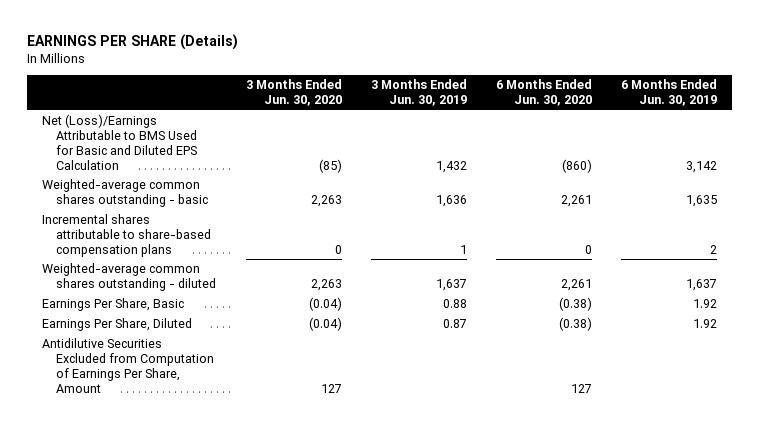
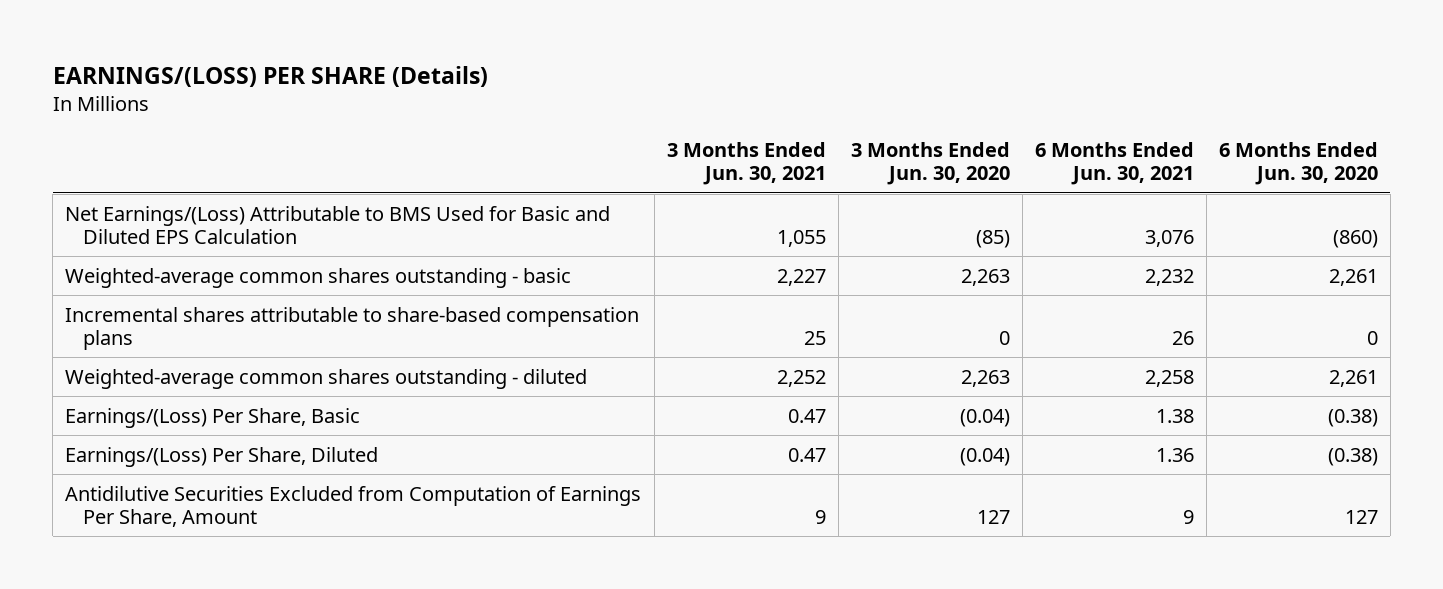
- EARNINGS PER SHARE (Details)
+ EARNINGS/(LOSS) PER SHARE (Details)
- | 3 Months Ended Jun. 30, 2020 | 3 Months Ended Jun. 30, 2019 | 6 Months Ended Jun. 30, 2020 | 6 Months Ended Jun. 30, 2019
+ | 3 Months Ended Jun. 30, 2021 | 3 Months Ended Jun. 30, 2020 | 6 Months Ended Jun. 30, 2021 | 6 Months Ended Jun. 30, 2020
- Net (Loss)/Earnings Attributable to BMS Used for Basic and Diluted EPS Calculation | (85) | 1,432 | (860) | 3,142
+ Net Earnings/(Loss) Attributable to BMS Used for Basic and Diluted EPS Calculation | 1,055 | (85) | 3,076 | (860)
- Earnings Per Share, Basic | (0.04) | 0.88 | (0.38) | 1.92
- Earnings Per Share, Diluted | (0.04) | 0.87 | (0.38) | 1.92
+ Earnings/(Loss) Per Share, Basic | 0.47 | (0.04) | 1.38 | (0.38)
+ Earnings/(Loss) Per Share, Diluted | 0.47 | (0.04) | 1.36 | (0.38)

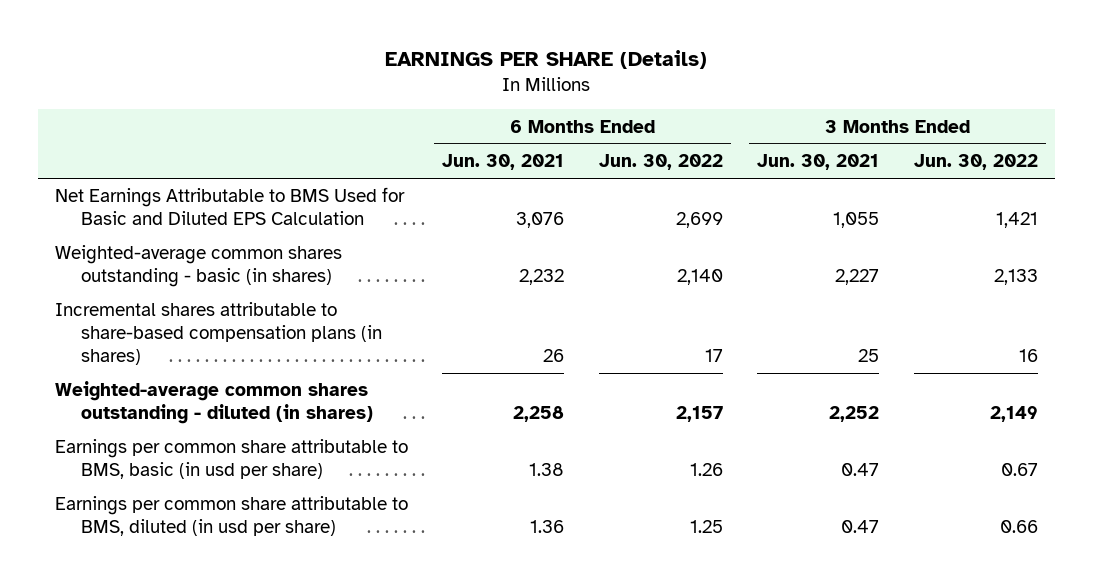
- EARNINGS/(LOSS) PER SHARE (Details)
+ EARNINGS PER SHARE (Details)
- | 3 Months Ended Jun. 30, 2021 | 3 Months Ended Jun. 30, 2020 | 6 Months Ended Jun. 30, 2021 | 6 Months Ended Jun. 30, 2020
+ | 6 Months Ended Jun. 30, 2021 | 6 Months Ended Jun. 30, 2022 | 3 Months Ended Jun. 30, 2021 | 3 Months Ended Jun. 30, 2022
- Net Earnings/(Loss) Attributable to BMS Used for Basic and Diluted EPS Calculation | 1,055 | (85) | 3,076 | (860)
- Weighted-average common shares outstanding - basic | 2,227 | 2,263 | 2,232 | 2,261
- Incremental shares attributable to share-based compensation plans | 25 | 0 | 26 | 0
- Weighted-average common shares outstanding - diluted | 2,252 | 2,263 | 2,258 | 2,261
- Earnings/(Loss) Per Share, Basic | 0.47 | (0.04) | 1.38 | (0.38)
- Earnings/(Loss) Per Share, Diluted | 0.47 | (0.04) | 1.36 | (0.38)
- Antidilutive Securities Excluded from Computation of Earnings Per Share, Amount | 9 | 127 | 9 | 127
+ Net Earnings Attributable to BMS Used for Basic and Diluted EPS Calculation | 3,076 | 2,699 | 1,055 | 1,421
+ Weighted-average common shares outstanding - basic (in shares) | 2,232 | 2,140 | 2,227 | 2,133
+ Incremental shares attributable to share-based compensation plans (in shares) | 26 | 17 | 25 | 16
+ Weighted-average common shares outstanding - diluted (in shares) | 2,258 | 2,157 | 2,252 | 2,149
+ Earnings per common share attributable to BMS, basic (in usd per share) | 1.38 | 1.26 | 0.47 | 0.67
+ Earnings per common share attributable to BMS, diluted (in usd per share) | 1.36 | 1.25 | 0.47 | 0.66

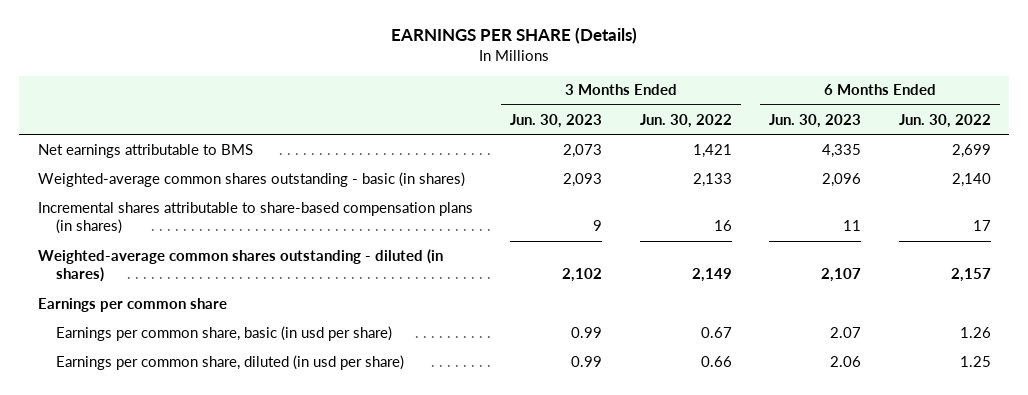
- | 6 Months Ended Jun. 30, 2021 | 6 Months Ended Jun. 30, 2022 | 3 Months Ended Jun. 30, 2021 | 3 Months Ended Jun. 30, 2022
+ | 3 Months Ended Jun. 30, 2023 | 3 Months Ended Jun. 30, 2022 | 6 Months Ended Jun. 30, 2023 | 6 Months Ended Jun. 30, 2022
- Net Earnings Attributable to BMS Used for Basic and Diluted EPS Calculation | 3,076 | 2,699 | 1,055 | 1,421
+ Net earnings attributable to BMS | 2,073 | 1,421 | 4,335 | 2,699
- Earnings per common share attributable to BMS, basic (in usd per share) | 1.38 | 1.26 | 0.47 | 0.67
- Earnings per common share attributable to BMS, diluted (in usd per share) | 1.36 | 1.25 | 0.47 | 0.66
+ Earnings per common share
+ Earnings per common share, basic (in usd per share) | 0.99 | 0.67 | 2.07 | 1.26
+ Earnings per common share, diluted (in usd per share) | 0.99 | 0.66 | 2.06 | 1.25

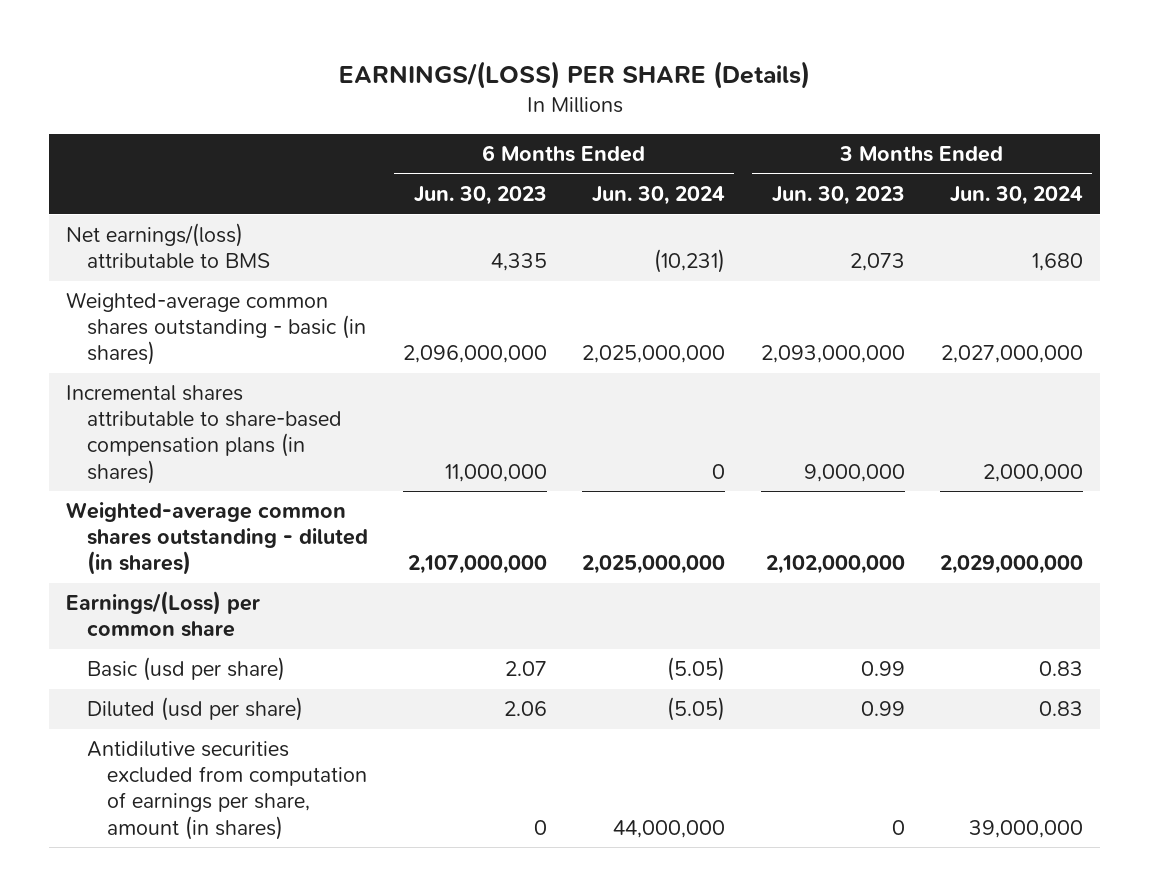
- EARNINGS PER SHARE (Details)
+ EARNINGS/(LOSS) PER SHARE (Details)
- | 3 Months Ended Jun. 30, 2023 | 3 Months Ended Jun. 30, 2022 | 6 Months Ended Jun. 30, 2023 | 6 Months Ended Jun. 30, 2022
+ | 6 Months Ended Jun. 30, 2023 | 6 Months Ended Jun. 30, 2024 | 3 Months Ended Jun. 30, 2023 | 3 Months Ended Jun. 30, 2024
- Net earnings attributable to BMS | 2,073 | 1,421 | 4,335 | 2,699
- Weighted-average common shares outstanding - basic (in shares) | 2,093 | 2,133 | 2,096 | 2,140
- Incremental shares attributable to share-based compensation plans (in shares) | 9 | 16 | 11 | 17
- Weighted-average common shares outstanding - diluted (in shares) | 2,102 | 2,149 | 2,107 | 2,157
- Earnings per common share
- Earnings per common share, basic (in usd per share) | 0.99 | 0.67 | 2.07 | 1.26
- Earnings per common share, diluted (in usd per share) | 0.99 | 0.66 | 2.06 | 1.25
+ Net earnings/(loss) attributable to BMS | 4,335 | (10,231) | 2,073 | 1,680
+ Weighted-average common shares outstanding - basic (in shares) | 2,096,000,000 | 2,025,000,000 | 2,093,000,000 | 2,027,000,000
+ Incremental shares attributable to share-based compensation plans (in shares) | 11,000,000 | 0 | 9,000,000 | 2,000,000
+ Weighted-average common shares outstanding - diluted (in shares) | 2,107,000,000 | 2,025,000,000 | 2,102,000,000 | 2,029,000,000
+ Earnings/(Loss) per common share
+ Basic (usd per share) | 2.07 | (5.05) | 0.99 | 0.83
+ Diluted (usd per share) | 2.06 | (5.05) | 0.99 | 0.83
+ Antidilutive securities excluded from computation of earnings per share, amount (in shares) | 0 | 44,000,000 | 0 | 39,000,000

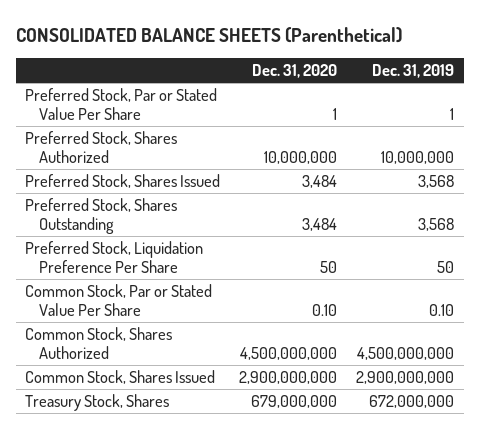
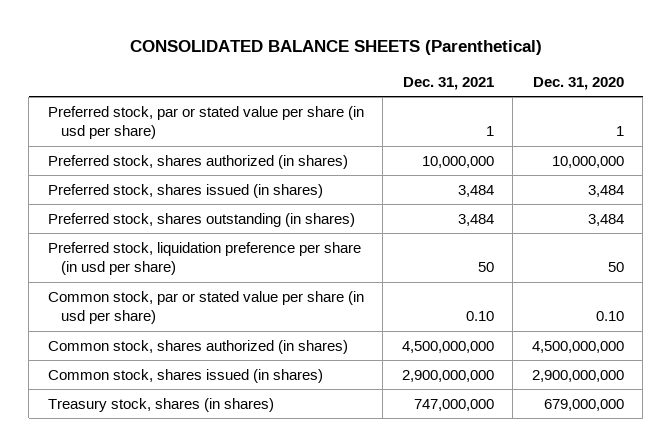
- | Dec. 31, 2020 | Dec. 31, 2019
+ | Dec. 31, 2021 | Dec. 31, 2020
- Preferred Stock, Par or Stated Value Per Share | 1 | 1
- Preferred Stock, Shares Authorized | 10,000,000 | 10,000,000
- Preferred Stock, Shares Issued | 3,484 | 3,568
- Preferred Stock, Shares Outstanding | 3,484 | 3,568
- Preferred Stock, Liquidation Preference Per Share | 50 | 50
- Common Stock, Par or Stated Value Per Share | 0.10 | 0.10
- Common Stock, Shares Authorized | 4,500,000,000 | 4,500,000,000
- Common Stock, Shares Issued | 2,900,000,000 | 2,900,000,000
- Treasury Stock, Shares | 679,000,000 | 672,000,000
+ Preferred stock, par or stated value per share (in usd per share) | 1 | 1
+ Preferred stock, shares authorized (in shares) | 10,000,000 | 10,000,000
+ Preferred stock, shares issued (in shares) | 3,484 | 3,484
+ Preferred stock, shares outstanding (in shares) | 3,484 | 3,484
+ Preferred stock, liquidation preference per share (in usd per share) | 50 | 50
+ Common stock, par or stated value per share (in usd per share) | 0.10 | 0.10
+ Common stock, shares authorized (in shares) | 4,500,000,000 | 4,500,000,000
+ Common stock, shares issued (in shares) | 2,900,000,000 | 2,900,000,000
+ Treasury stock, shares (in shares) | 747,000,000 | 679,000,000

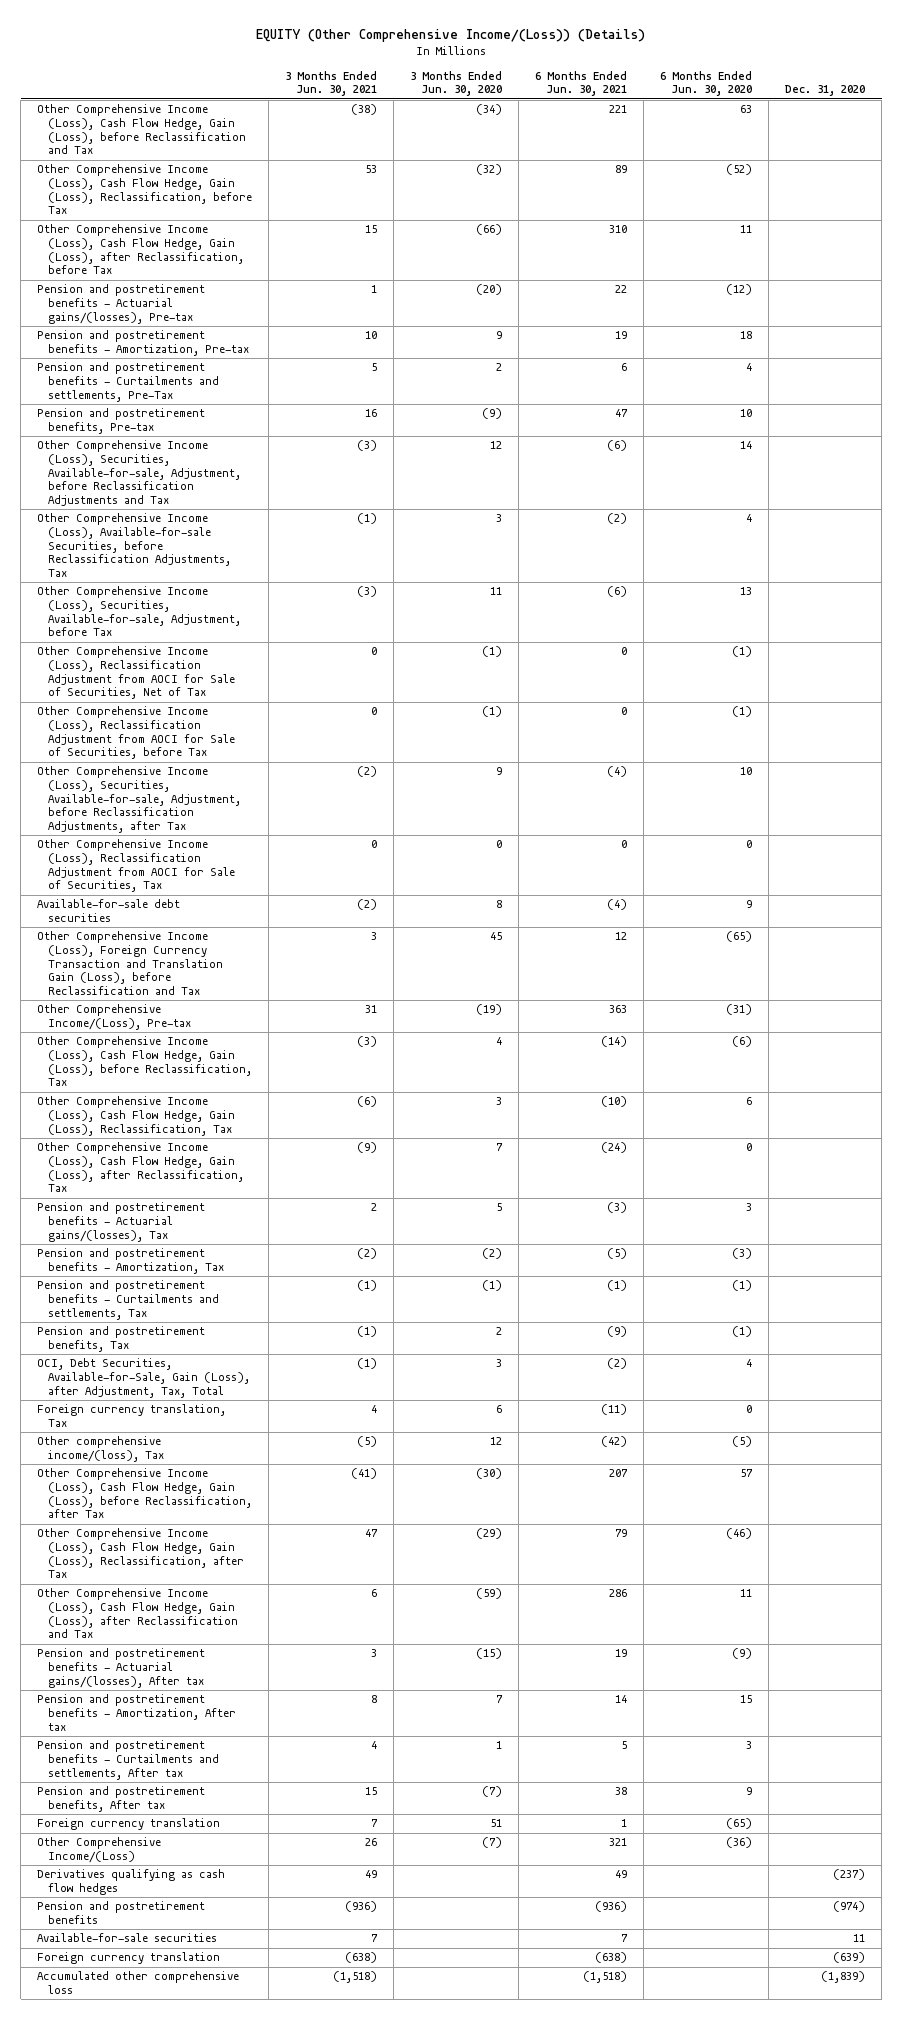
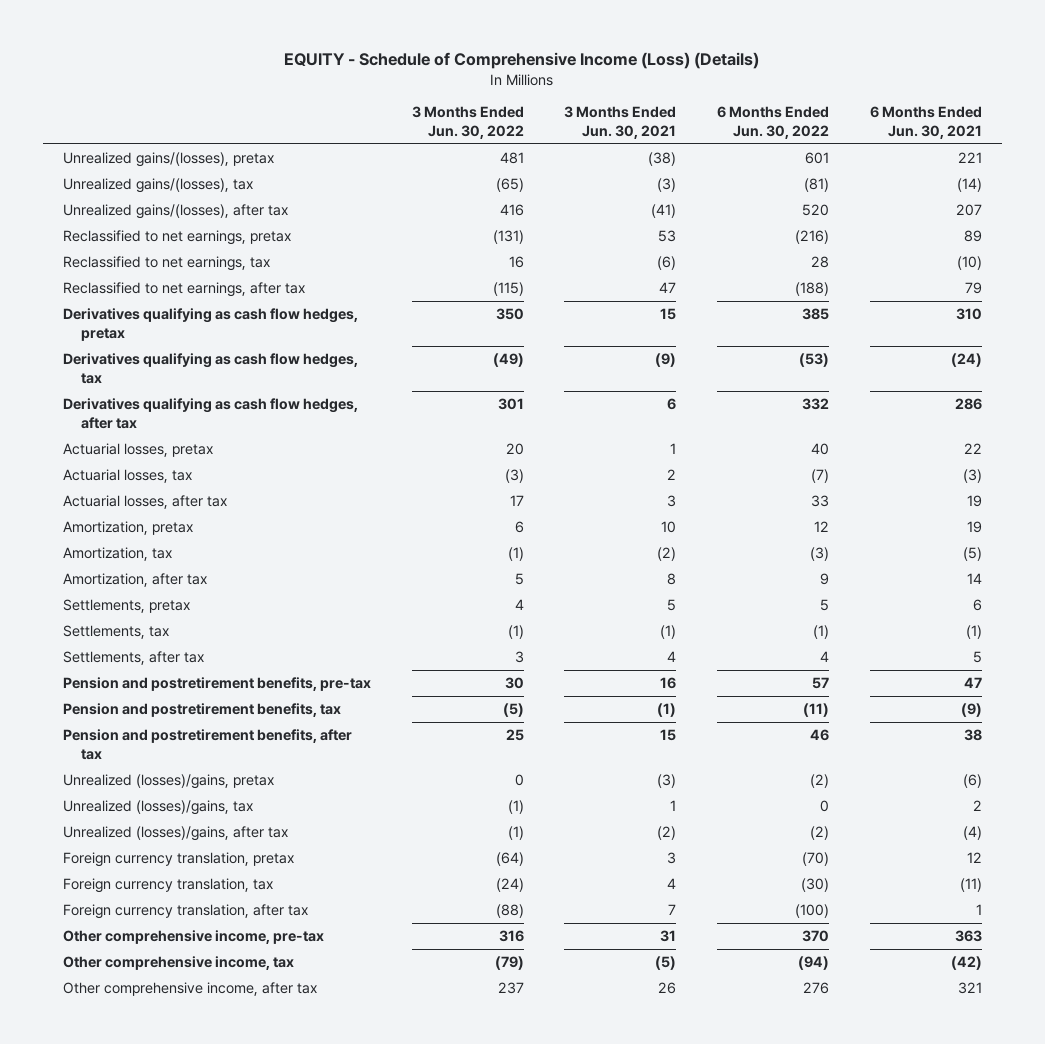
- EQUITY (Other Comprehensive Income/(Loss)) (Details)
+ EQUITY - Schedule of Comprehensive Income (Loss) (Details)
- | 3 Months Ended Jun. 30, 2021 | 3 Months Ended Jun. 30, 2020 | 6 Months Ended Jun. 30, 2021 | 6 Months Ended Jun. 30, 2020 | Dec. 31, 2020
+ | 3 Months Ended Jun. 30, 2022 | 3 Months Ended Jun. 30, 2021 | 6 Months Ended Jun. 30, 2022 | 6 Months Ended Jun. 30, 2021
- Other Comprehensive Income (Loss), Cash Flow Hedge, Gain (Loss), before Reclassification and Tax | (38) | (34) | 221 | 63 |
- Other Comprehensive Income (Loss), Cash Flow Hedge, Gain (Loss), Reclassification, before Tax | 53 | (32) | 89 | (52) |
- Other Comprehensive Income (Loss), Cash Flow Hedge, Gain (Loss), after Reclassification, before Tax | 15 | (66) | 310 | 11 |
- Pension and postretirement benefits - Actuarial gains/(losses), Pre-tax | 1 | (20) | 22 | (12) |
- Pension and postretirement benefits - Amortization, Pre-tax | 10 | 9 | 19 | 18 |
- Pension and postretirement benefits - Curtailments and settlements, Pre-Tax | 5 | 2 | 6 | 4 |
- Pension and postretirement benefits, Pre-tax | 16 | (9) | 47 | 10 |
- Other Comprehensive Income (Loss), Securities, Available-for-sale, Adjustment, before Reclassification Adjustments and Tax | (3) | 12 | (6) | 14 |
- Other Comprehensive Income (Loss), Available-for-sale Securities, before Reclassification Adjustments, Tax | (1) | 3 | (2) | 4 |
- Other Comprehensive Income (Loss), Securities, Available-for-sale, Adjustment, before Tax | (3) | 11 | (6) | 13 |
- Other Comprehensive Income (Loss), Reclassification Adjustment from AOCI for Sale of Securities, Net of Tax | 0 | (1) | 0 | (1) |
- Other Comprehensive Income (Loss), Reclassification Adjustment from AOCI for Sale of Securities, before Tax | 0 | (1) | 0 | (1) |
- Other Comprehensive Income (Loss), Securities, Available-for-sale, Adjustment, before Reclassification Adjustments, after Tax | (2) | 9 | (4) | 10 |
- Other Comprehensive Income (Loss), Reclassification Adjustment from AOCI for Sale of Securities, Tax | 0 | 0 | 0 | 0 |
- Available-for-sale debt securities | (2) | 8 | (4) | 9 |
- Other Comprehensive Income (Loss), Foreign Currency Transaction and Translation Gain (Loss), before Reclassification and Tax | 3 | 45 | 12 | (65) |
- Other Comprehensive Income/(Loss), Pre-tax | 31 | (19) | 363 | (31) |
- Other Comprehensive Income (Loss), Cash Flow Hedge, Gain (Loss), before Reclassification, Tax | (3) | 4 | (14) | (6) |
- Other Comprehensive Income (Loss), Cash Flow Hedge, Gain (Loss), Reclassification, Tax | (6) | 3 | (10) | 6 |
- Other Comprehensive Income (Loss), Cash Flow Hedge, Gain (Loss), after Reclassification, Tax | (9) | 7 | (24) | 0 |
- Pension and postretirement benefits - Actuarial gains/(losses), Tax | 2 | 5 | (3) | 3 |
- Pension and postretirement benefits - Amortization, Tax | (2) | (2) | (5) | (3) |
- Pension and postretirement benefits - Curtailments and settlements, Tax | (1) | (1) | (1) | (1) |
- Pension and postretirement benefits, Tax | (1) | 2 | (9) | (1) |
- OCI, Debt Securities, Available-for-Sale, Gain (Loss), after Adjustment, Tax, Total | (1) | 3 | (2) | 4 |
- Foreign currency translation, Tax | 4 | 6 | (11) | 0 |
- Other comprehensive income/(loss), Tax | (5) | 12 | (42) | (5) |
- Other Comprehensive Income (Loss), Cash Flow Hedge, Gain (Loss), before Reclassification, after Tax | (41) | (30) | 207 | 57 |
- Other Comprehensive Income (Loss), Cash Flow Hedge, Gain (Loss), Reclassification, after Tax | 47 | (29) | 79 | (46) |
- Other Comprehensive Income (Loss), Cash Flow Hedge, Gain (Loss), after Reclassification and Tax | 6 | (59) | 286 | 11 |
- Pension and postretirement benefits - Actuarial gains/(losses), After tax | 3 | (15) | 19 | (9) |
- Pension and postretirement benefits - Amortization, After tax | 8 | 7 | 14 | 15 |
- Pension and postretirement benefits - Curtailments and settlements, After tax | 4 | 1 | 5 | 3 |
- Pension and postretirement benefits, After tax | 15 | (7) | 38 | 9 |
- Foreign currency translation | 7 | 51 | 1 | (65) |
- Other Comprehensive Income/(Loss) | 26 | (7) | 321 | (36) |
- Derivatives qualifying as cash flow hedges | 49 | | 49 | | (237)
- Pension and postretirement benefits | (936) | | (936) | | (974)
- Available-for-sale securities | 7 | | 7 | | 11
- Foreign currency translation | (638) | | (638) | | (639)
- Accumulated other comprehensive loss | (1,518) | | (1,518) | | (1,839)
+ Unrealized gains/(losses), pretax | 481 | (38) | 601 | 221
+ Unrealized gains/(losses), tax | (65) | (3) | (81) | (14)
+ Unrealized gains/(losses), after tax | 416 | (41) | 520 | 207
+ Reclassified to net earnings, pretax | (131) | 53 | (216) | 89
+ Reclassified to net earnings, tax | 16 | (6) | 28 | (10)
+ Reclassified to net earnings, after tax | (115) | 47 | (188) | 79
+ Derivatives qualifying as cash flow hedges, pretax | 350 | 15 | 385 | 310
+ Derivatives qualifying as cash flow hedges, tax | (49) | (9) | (53) | (24)
+ Derivatives qualifying as cash flow hedges, after tax | 301 | 6 | 332 | 286
+ Actuarial losses, pretax | 20 | 1 | 40 | 22
+ Actuarial losses, tax | (3) | 2 | (7) | (3)
+ Actuarial losses, after tax | 17 | 3 | 33 | 19
+ Amortization, pretax | 6 | 10 | 12 | 19
+ Amortization, tax | (1) | (2) | (3) | (5)
+ Amortization, after tax | 5 | 8 | 9 | 14
+ Settlements, pretax | 4 | 5 | 5 | 6
+ Settlements, tax | (1) | (1) | (1) | (1)
+ Settlements, after tax | 3 | 4 | 4 | 5
+ Pension and postretirement benefits, pre-tax | 30 | 16 | 57 | 47
+ Pension and postretirement benefits, tax | (5) | (1) | (11) | (9)
+ Pension and postretirement benefits, after tax | 25 | 15 | 46 | 38
+ Unrealized (losses)/gains, pretax | 0 | (3) | (2) | (6)
+ Unrealized (losses)/gains, tax | (1) | 1 | 0 | 2
+ Unrealized (losses)/gains, after tax | (1) | (2) | (2) | (4)
+ Foreign currency translation, pretax | (64) | 3 | (70) | 12
+ Foreign currency translation, tax | (24) | 4 | (30) | (11)
+ Foreign currency translation, after tax | (88) | 7 | (100) | 1
+ Other comprehensive income, pre-tax | 316 | 31 | 370 | 363
+ Other comprehensive income, tax | (79) | (5) | (94) | (42)
+ Other comprehensive income, after tax | 237 | 26 | 276 | 321

